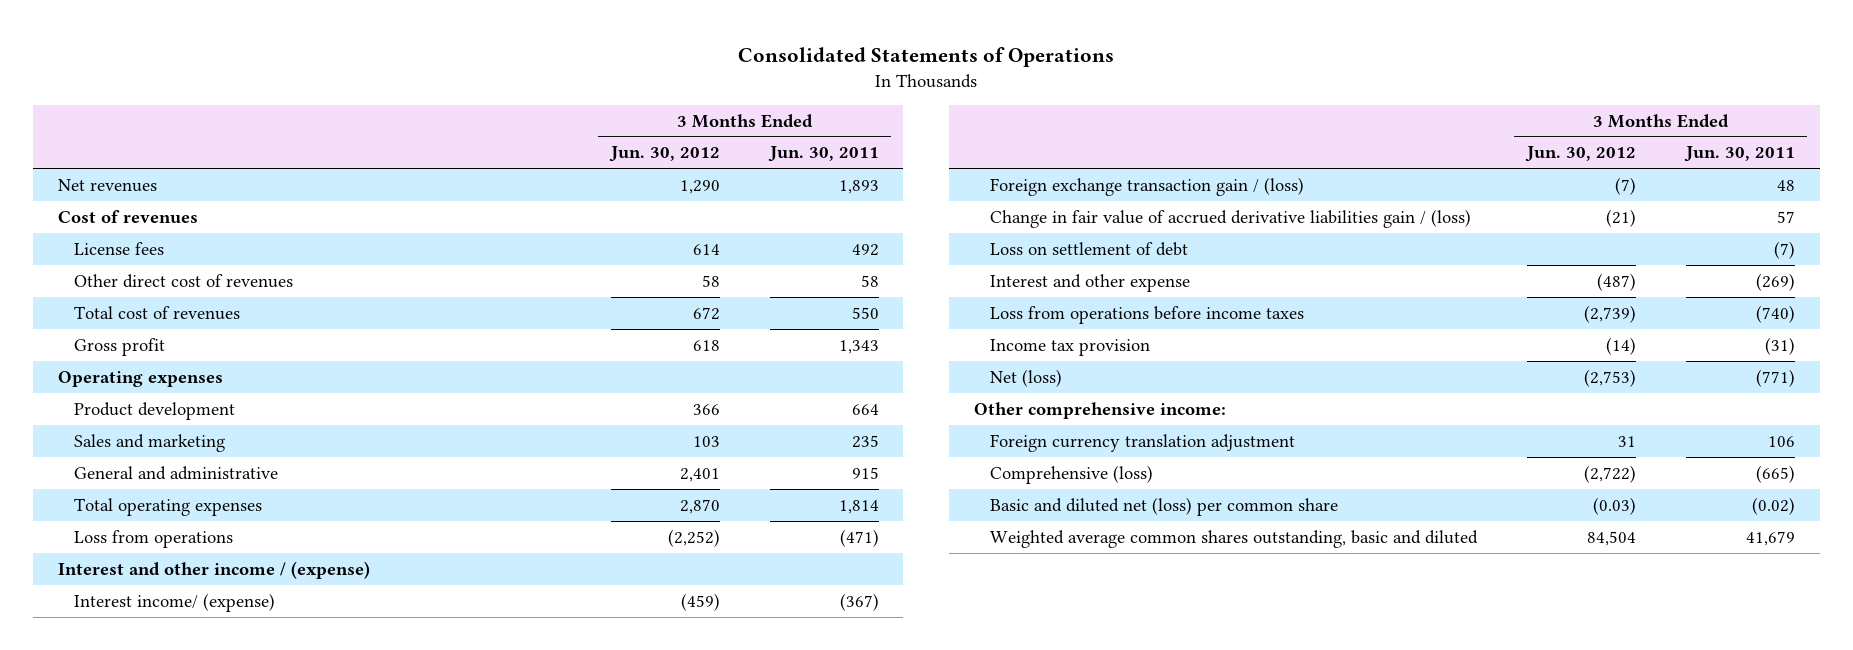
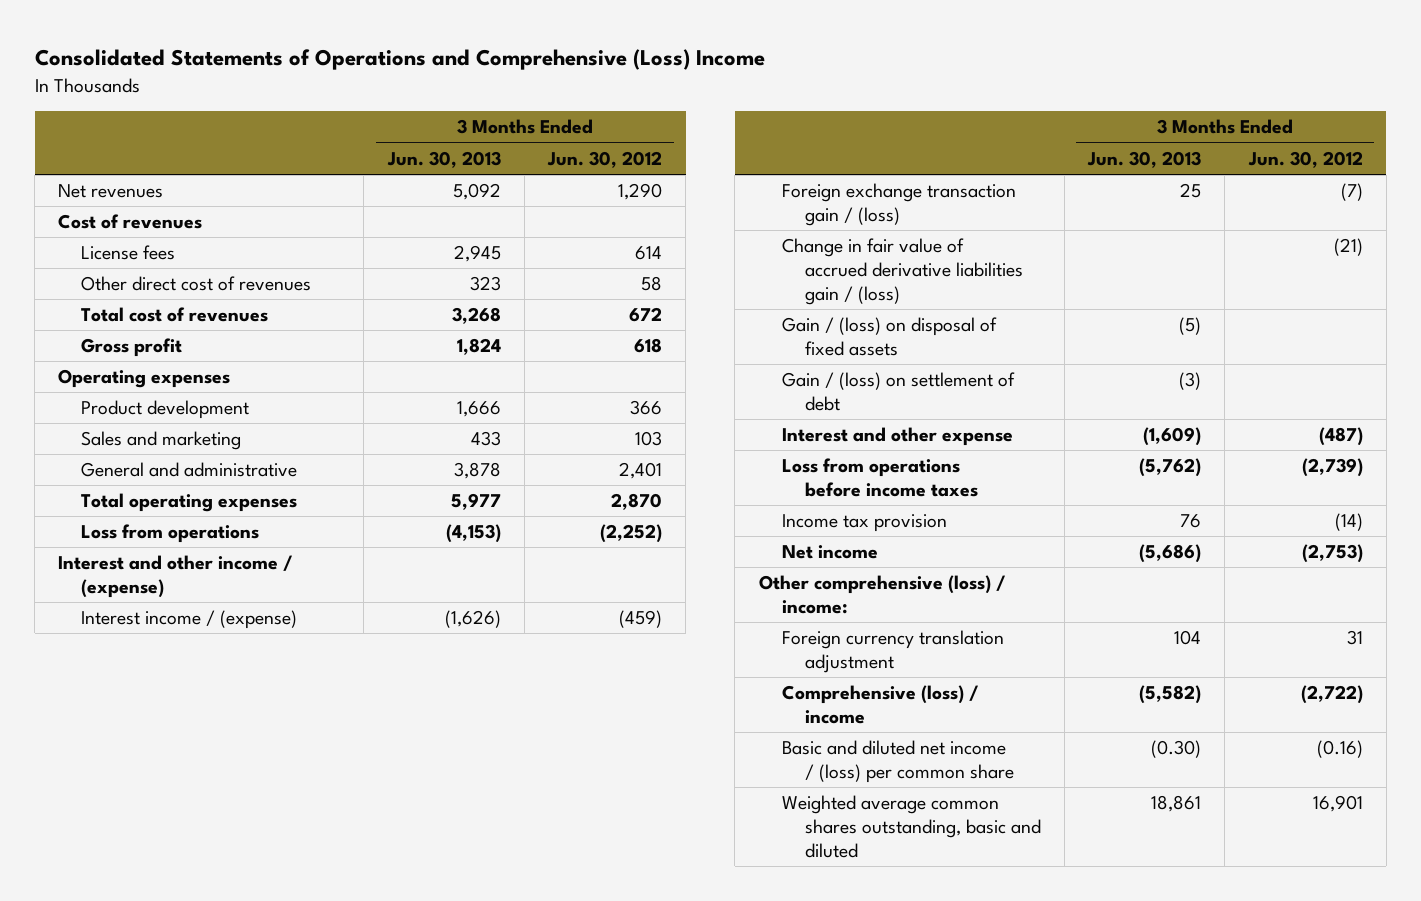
- Consolidated Statements of Operations
+ Consolidated Statements of Operations and Comprehensive (Loss) Income
- | 3 Months Ended Jun. 30, 2012 | 3 Months Ended Jun. 30, 2011
+ | 3 Months Ended Jun. 30, 2013 | 3 Months Ended Jun. 30, 2012
- Interest income/ (expense) | (459) | (367)
+ Interest income / (expense) | (1,626) | (459)
- Loss on settlement of debt | | (7)
+ Gain / (loss) on disposal of fixed assets | (5) |
+ Gain / (loss) on settlement of debt | (3) |
- Net (loss) | (2,753) | (771)
- Other comprehensive income:
+ Net income | (5,686) | (2,753)
+ Other comprehensive (loss) / income:
- Comprehensive (loss) | (2,722) | (665)
- Basic and diluted net (loss) per common share | (0.03) | (0.02)
- Weighted average common shares outstanding, basic and diluted | 84,504 | 41,679
+ Comprehensive (loss) / income | (5,582) | (2,722)
+ Basic and diluted net income / (loss) per common share | (0.30) | (0.16)
+ Weighted average common shares outstanding, basic and diluted | 18,861 | 16,901

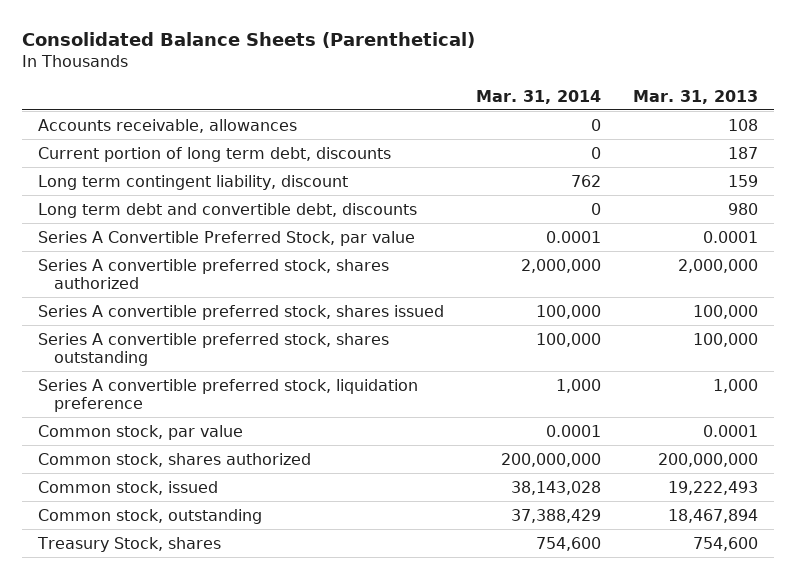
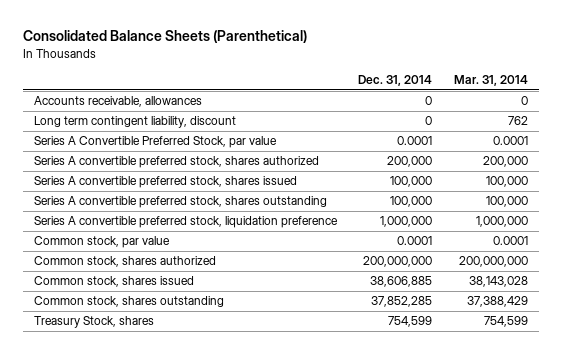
- | Mar. 31, 2014 | Mar. 31, 2013
+ | Dec. 31, 2014 | Mar. 31, 2014
- Current portion of long term debt, discounts | 0 | 187
- Long term debt and convertible debt, discounts | 0 | 980
- Series A convertible preferred stock, shares authorized | 2,000,000 | 2,000,000
+ Series A convertible preferred stock, shares authorized | 200,000 | 200,000
- Series A convertible preferred stock, liquidation preference | 1,000 | 1,000
+ Series A convertible preferred stock, liquidation preference | 1,000,000 | 1,000,000
- Common stock, issued | 38,143,028 | 19,222,493
- Common stock, outstanding | 37,388,429 | 18,467,894
- Treasury Stock, shares | 754,600 | 754,600
+ Common stock, shares issued | 38,606,885 | 38,143,028
+ Common stock, shares outstanding | 37,852,285 | 37,388,429
+ Treasury Stock, shares | 754,599 | 754,599

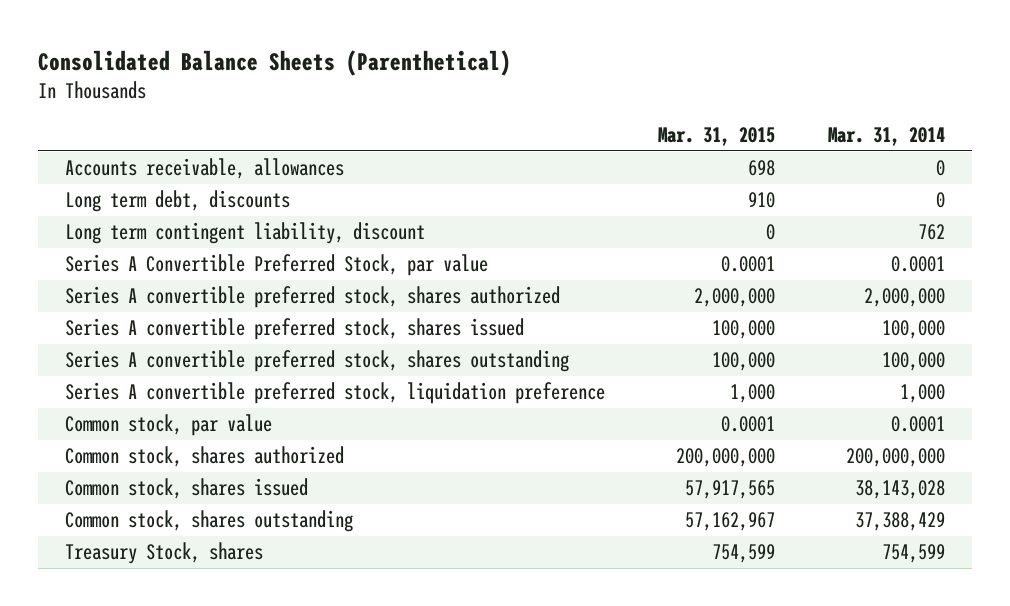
- | Dec. 31, 2014 | Mar. 31, 2014
+ | Mar. 31, 2015 | Mar. 31, 2014
+ Long term debt, discounts | 910 | 0
- Series A convertible preferred stock, shares authorized | 200,000 | 200,000
+ Series A convertible preferred stock, shares authorized | 2,000,000 | 2,000,000
- Series A convertible preferred stock, liquidation preference | 1,000,000 | 1,000,000
+ Series A convertible preferred stock, liquidation preference | 1,000 | 1,000

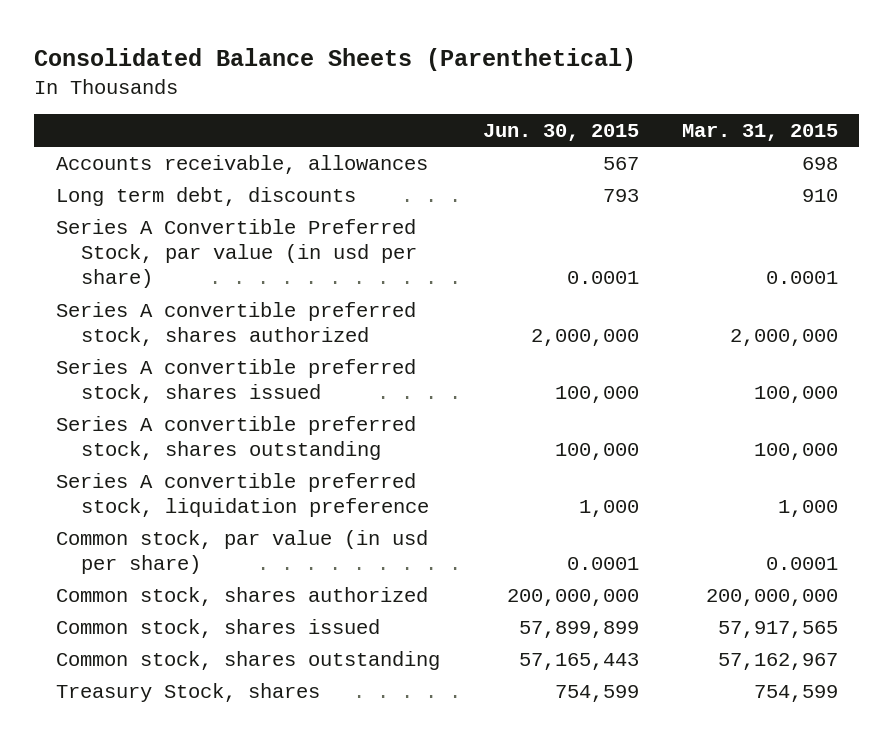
- | Mar. 31, 2015 | Mar. 31, 2014
+ | Jun. 30, 2015 | Mar. 31, 2015
- Long term contingent liability, discount | 0 | 762
- Series A Convertible Preferred Stock, par value | 0.0001 | 0.0001
+ Series A Convertible Preferred Stock, par value (in usd per share) | 0.0001 | 0.0001
- Common stock, par value | 0.0001 | 0.0001
+ Common stock, par value (in usd per share) | 0.0001 | 0.0001

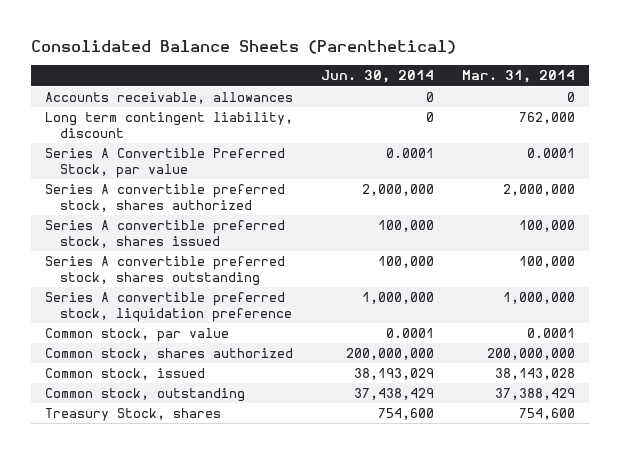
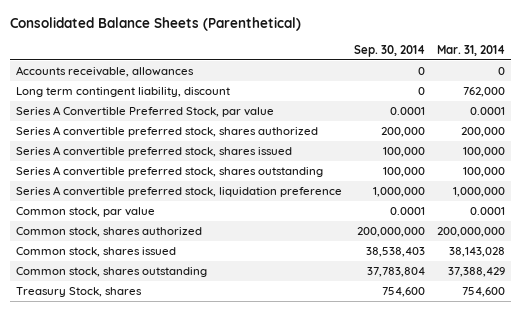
- | Jun. 30, 2014 | Mar. 31, 2014
+ | Sep. 30, 2014 | Mar. 31, 2014
- Series A convertible preferred stock, shares authorized | 2,000,000 | 2,000,000
+ Series A convertible preferred stock, shares authorized | 200,000 | 200,000
- Common stock, issued | 38,193,029 | 38,143,028
- Common stock, outstanding | 37,438,429 | 37,388,429
+ Common stock, shares issued | 38,538,403 | 38,143,028
+ Common stock, shares outstanding | 37,783,804 | 37,388,429

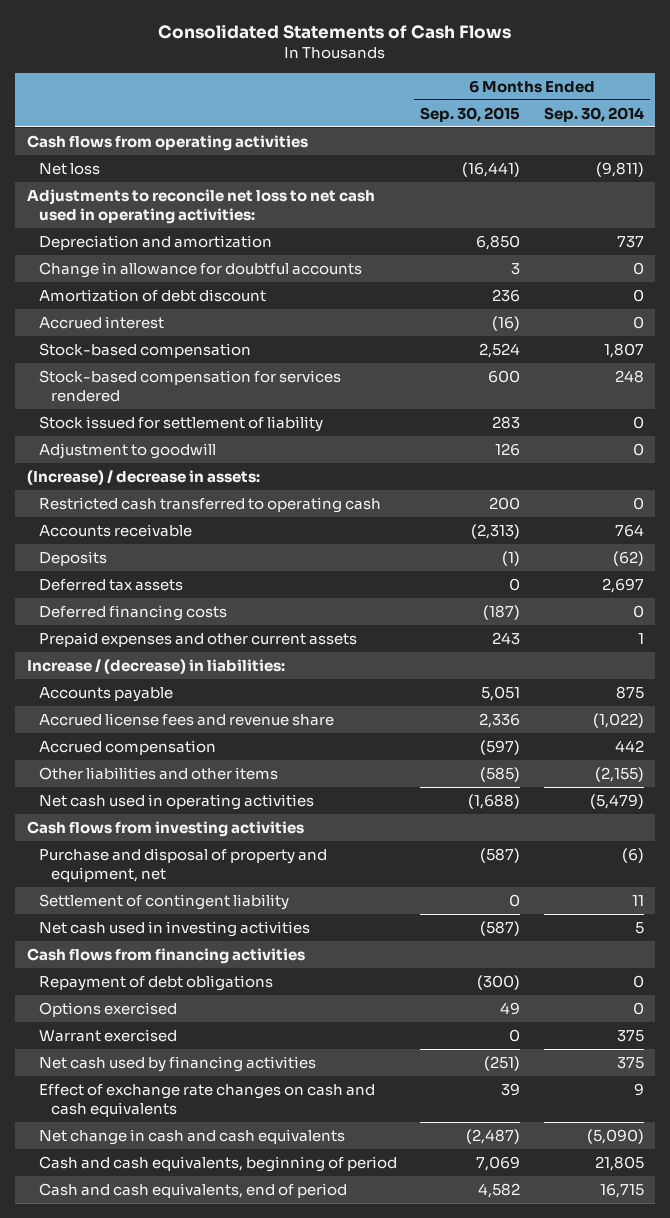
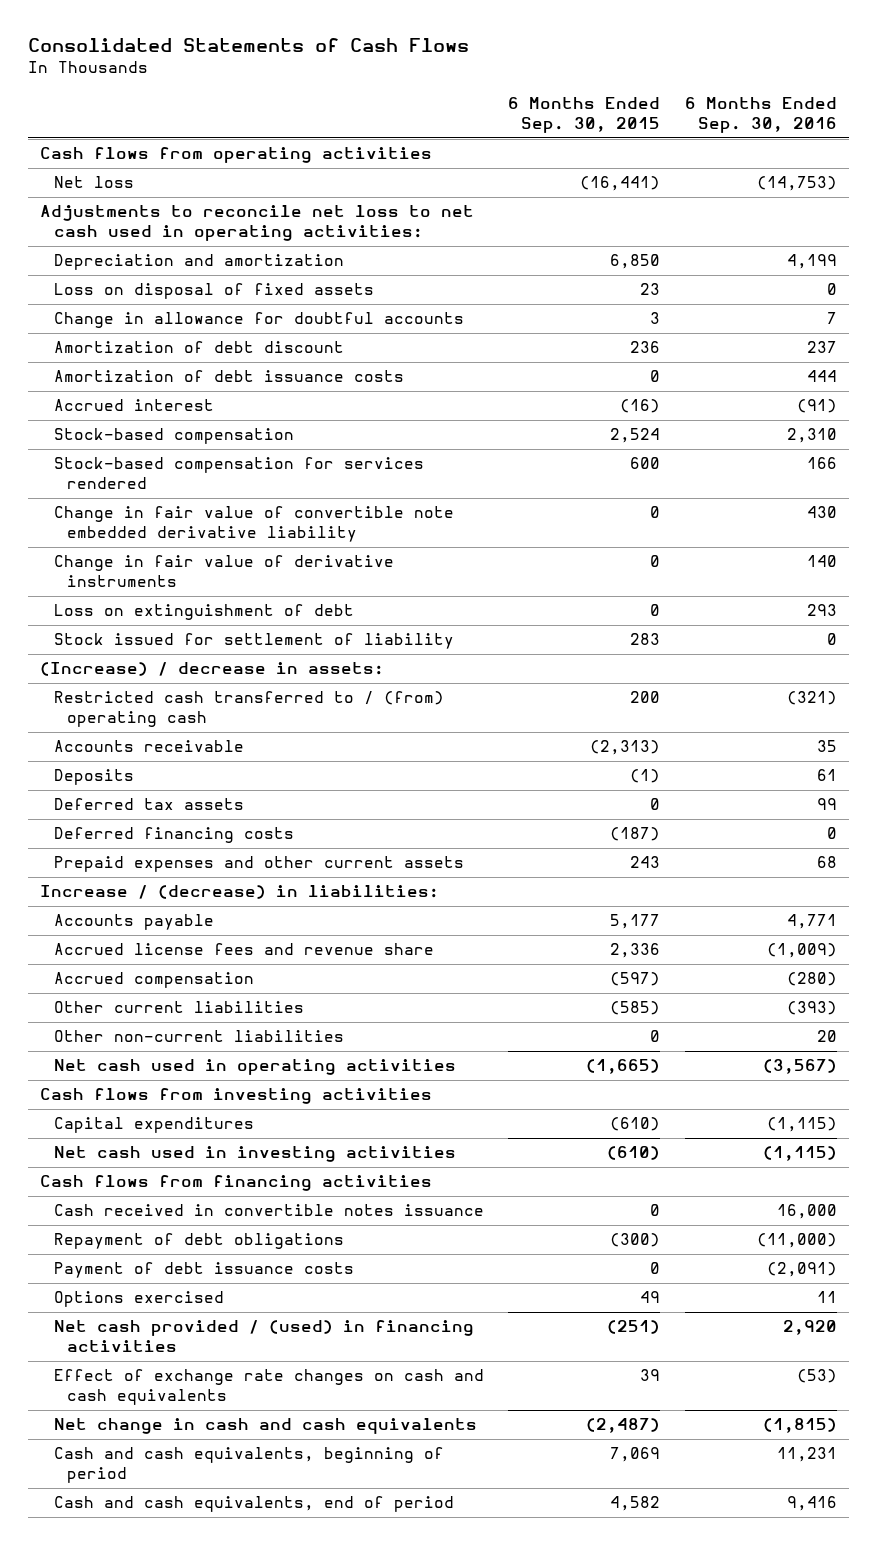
- | 6 Months Ended Sep. 30, 2015 | 6 Months Ended Sep. 30, 2014
+ | 6 Months Ended Sep. 30, 2015 | 6 Months Ended Sep. 30, 2016
+ Loss on disposal of fixed assets | 23 | 0
+ Amortization of debt issuance costs | 0 | 444
+ Change in fair value of convertible note embedded derivative liability | 0 | 430
+ Change in fair value of derivative instruments | 0 | 140
+ Loss on extinguishment of debt | 0 | 293
- Adjustment to goodwill | 126 | 0
- Restricted cash transferred to operating cash | 200 | 0
+ Restricted cash transferred to / (from) operating cash | 200 | (321)
- Accounts payable | 5,051 | 875
+ Accounts payable | 5,177 | 4,771
- Other liabilities and other items | (585) | (2,155)
- Net cash used in operating activities | (1,688) | (5,479)
+ Other current liabilities | (585) | (393)
+ Other non-current liabilities | 0 | 20
+ Net cash used in operating activities | (1,665) | (3,567)
- Purchase and disposal of property and equipment, net | (587) | (6)
- Settlement of contingent liability | 0 | 11
- Net cash used in investing activities | (587) | 5
+ Capital expenditures | (610) | (1,115)
+ Net cash used in investing activities | (610) | (1,115)
+ Cash received in convertible notes issuance | 0 | 16,000
+ Payment of debt issuance costs | 0 | (2,091)
- Warrant exercised | 0 | 375
- Net cash used by financing activities | (251) | 375
+ Net cash provided / (used) in financing activities | (251) | 2,920

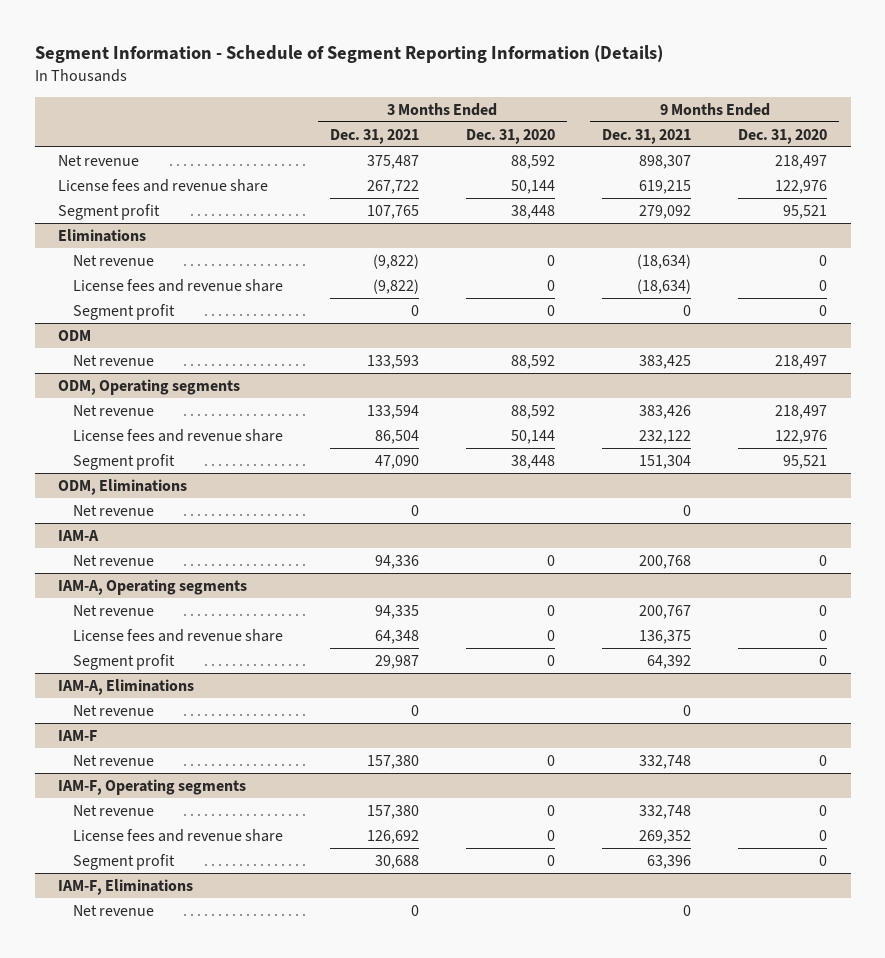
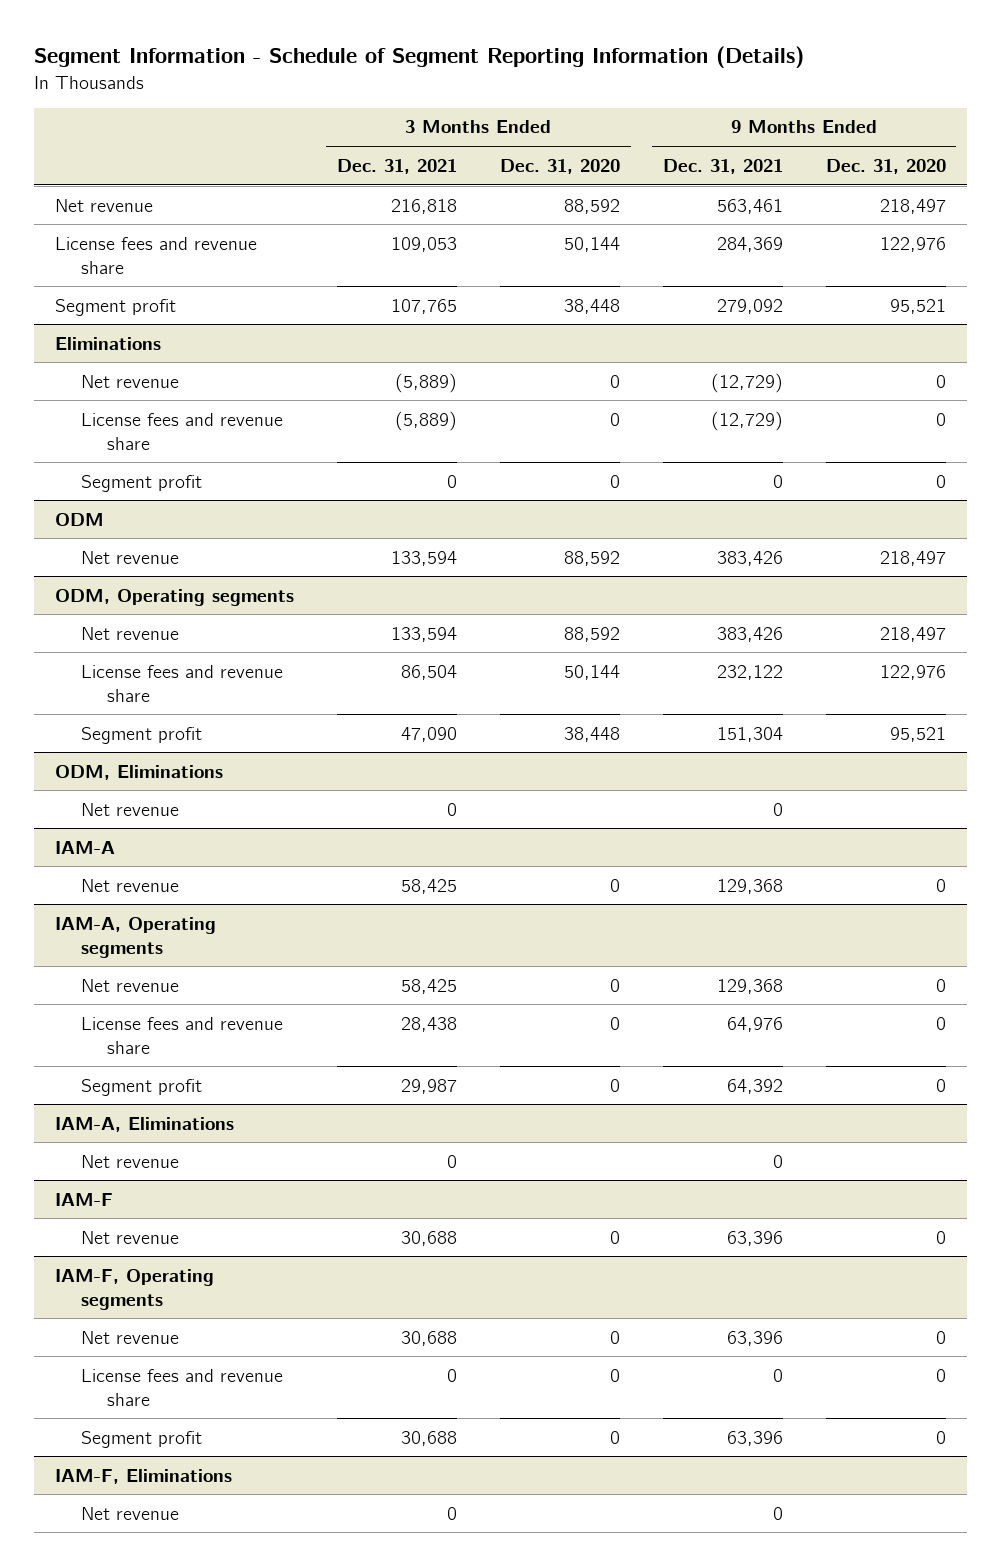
- Net revenue | 375,487 | 88,592 | 898,307 | 218,497
- License fees and revenue share | 267,722 | 50,144 | 619,215 | 122,976
+ Net revenue | 216,818 | 88,592 | 563,461 | 218,497
+ License fees and revenue share | 109,053 | 50,144 | 284,369 | 122,976
@ Eliminations
- Net revenue | (9,822) | 0 | (18,634) | 0
- License fees and revenue share | (9,822) | 0 | (18,634) | 0
+ Net revenue | (5,889) | 0 | (12,729) | 0
+ License fees and revenue share | (5,889) | 0 | (12,729) | 0
@ ODM
- Net revenue | 133,593 | 88,592 | 383,425 | 218,497
+ Net revenue | 133,594 | 88,592 | 383,426 | 218,497
@ IAM-A
- Net revenue | 94,336 | 0 | 200,768 | 0
+ Net revenue | 58,425 | 0 | 129,368 | 0
@ IAM-A, Operating segments
- Net revenue | 94,335 | 0 | 200,767 | 0
- License fees and revenue share | 64,348 | 0 | 136,375 | 0
+ Net revenue | 58,425 | 0 | 129,368 | 0
+ License fees and revenue share | 28,438 | 0 | 64,976 | 0
@ IAM-F
- Net revenue | 157,380 | 0 | 332,748 | 0
+ Net revenue | 30,688 | 0 | 63,396 | 0
@ IAM-F, Operating segments
- Net revenue | 157,380 | 0 | 332,748 | 0
- License fees and revenue share | 126,692 | 0 | 269,352 | 0
+ Net revenue | 30,688 | 0 | 63,396 | 0
+ License fees and revenue share | 0 | 0 | 0 | 0

